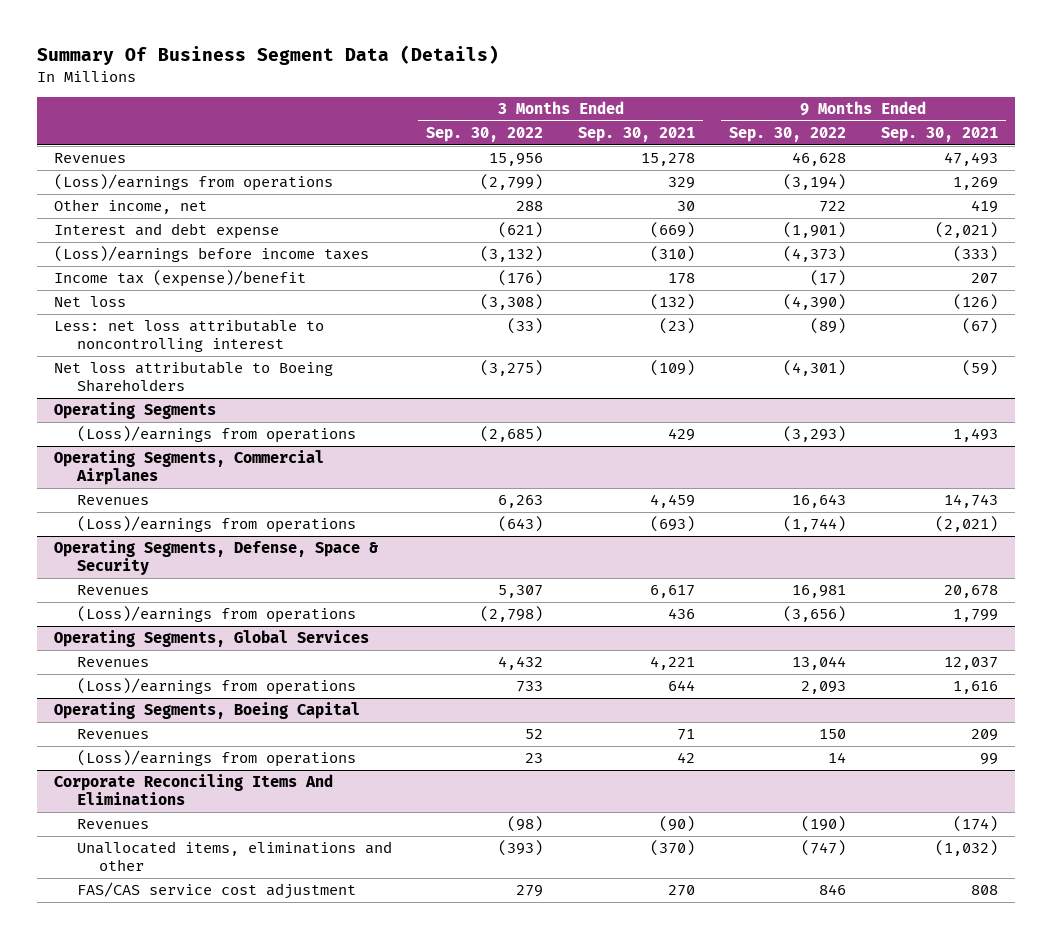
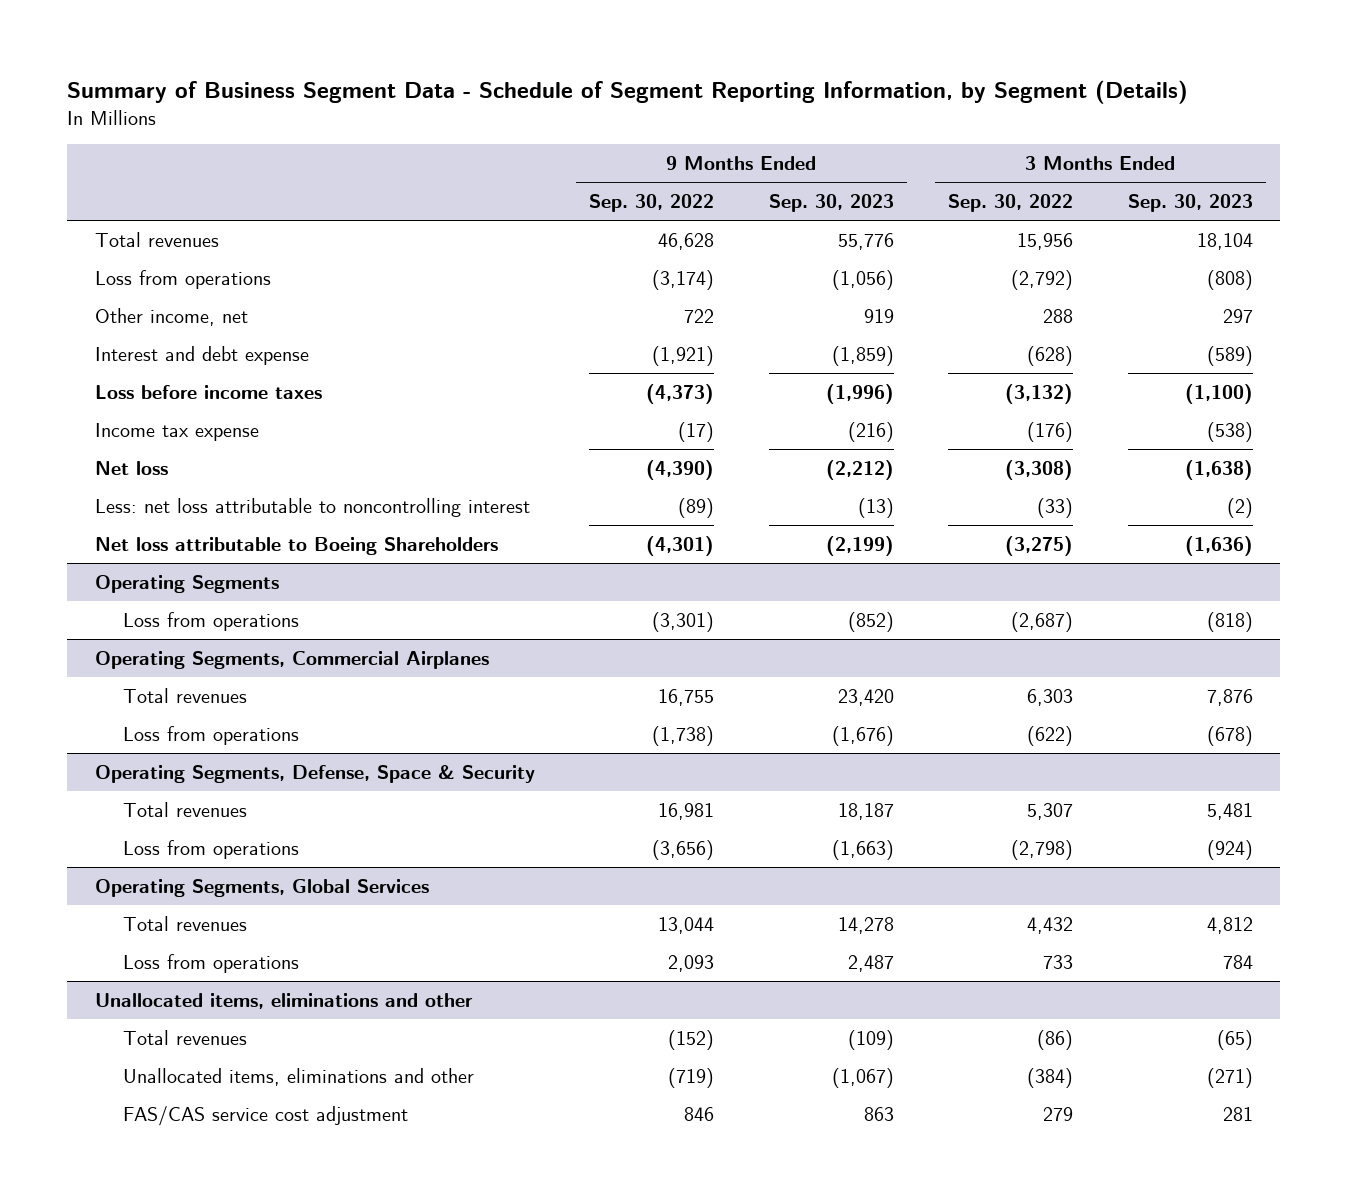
- Summary Of Business Segment Data (Details)
+ Summary of Business Segment Data - Schedule of Segment Reporting Information, by Segment (Details)
- | 3 Months Ended Sep. 30, 2022 | 3 Months Ended Sep. 30, 2021 | 9 Months Ended Sep. 30, 2022 | 9 Months Ended Sep. 30, 2021
+ | 9 Months Ended Sep. 30, 2022 | 9 Months Ended Sep. 30, 2023 | 3 Months Ended Sep. 30, 2022 | 3 Months Ended Sep. 30, 2023
- Revenues | 15,956 | 15,278 | 46,628 | 47,493
- (Loss)/earnings from operations | (2,799) | 329 | (3,194) | 1,269
+ Total revenues | 46,628 | 55,776 | 15,956 | 18,104
+ Loss from operations | (3,174) | (1,056) | (2,792) | (808)
- Interest and debt expense | (621) | (669) | (1,901) | (2,021)
- (Loss)/earnings before income taxes | (3,132) | (310) | (4,373) | (333)
- Income tax (expense)/benefit | (176) | 178 | (17) | 207
+ Interest and debt expense | (1,921) | (1,859) | (628) | (589)
+ Loss before income taxes | (4,373) | (1,996) | (3,132) | (1,100)
+ Income tax expense | (17) | (216) | (176) | (538)
@ Operating Segments
- (Loss)/earnings from operations | (2,685) | 429 | (3,293) | 1,493
+ Loss from operations | (3,301) | (852) | (2,687) | (818)
@ Operating Segments, Commercial Airplanes
- Revenues | 6,263 | 4,459 | 16,643 | 14,743
- (Loss)/earnings from operations | (643) | (693) | (1,744) | (2,021)
+ Total revenues | 16,755 | 23,420 | 6,303 | 7,876
+ Loss from operations | (1,738) | (1,676) | (622) | (678)
@ Operating Segments, Defense, Space & Security
- Revenues | 5,307 | 6,617 | 16,981 | 20,678
- (Loss)/earnings from operations | (2,798) | 436 | (3,656) | 1,799
+ Total revenues | 16,981 | 18,187 | 5,307 | 5,481
+ Loss from operations | (3,656) | (1,663) | (2,798) | (924)
@ Operating Segments, Global Services
- Revenues | 4,432 | 4,221 | 13,044 | 12,037
- (Loss)/earnings from operations | 733 | 644 | 2,093 | 1,616
- Operating Segments, Boeing Capital
- Revenues | 52 | 71 | 150 | 209
- (Loss)/earnings from operations | 23 | 42 | 14 | 99
- Corporate Reconciling Items And Eliminations
- Revenues | (98) | (90) | (190) | (174)
- Unallocated items, eliminations and other | (393) | (370) | (747) | (1,032)
@ Operating Segments, Global Services
+ Total revenues | 13,044 | 14,278 | 4,432 | 4,812
+ Loss from operations | 2,093 | 2,487 | 733 | 784
+ Unallocated items, eliminations and other
+ Total revenues | (152) | (109) | (86) | (65)
+ Unallocated items, eliminations and other | (719) | (1,067) | (384) | (271)

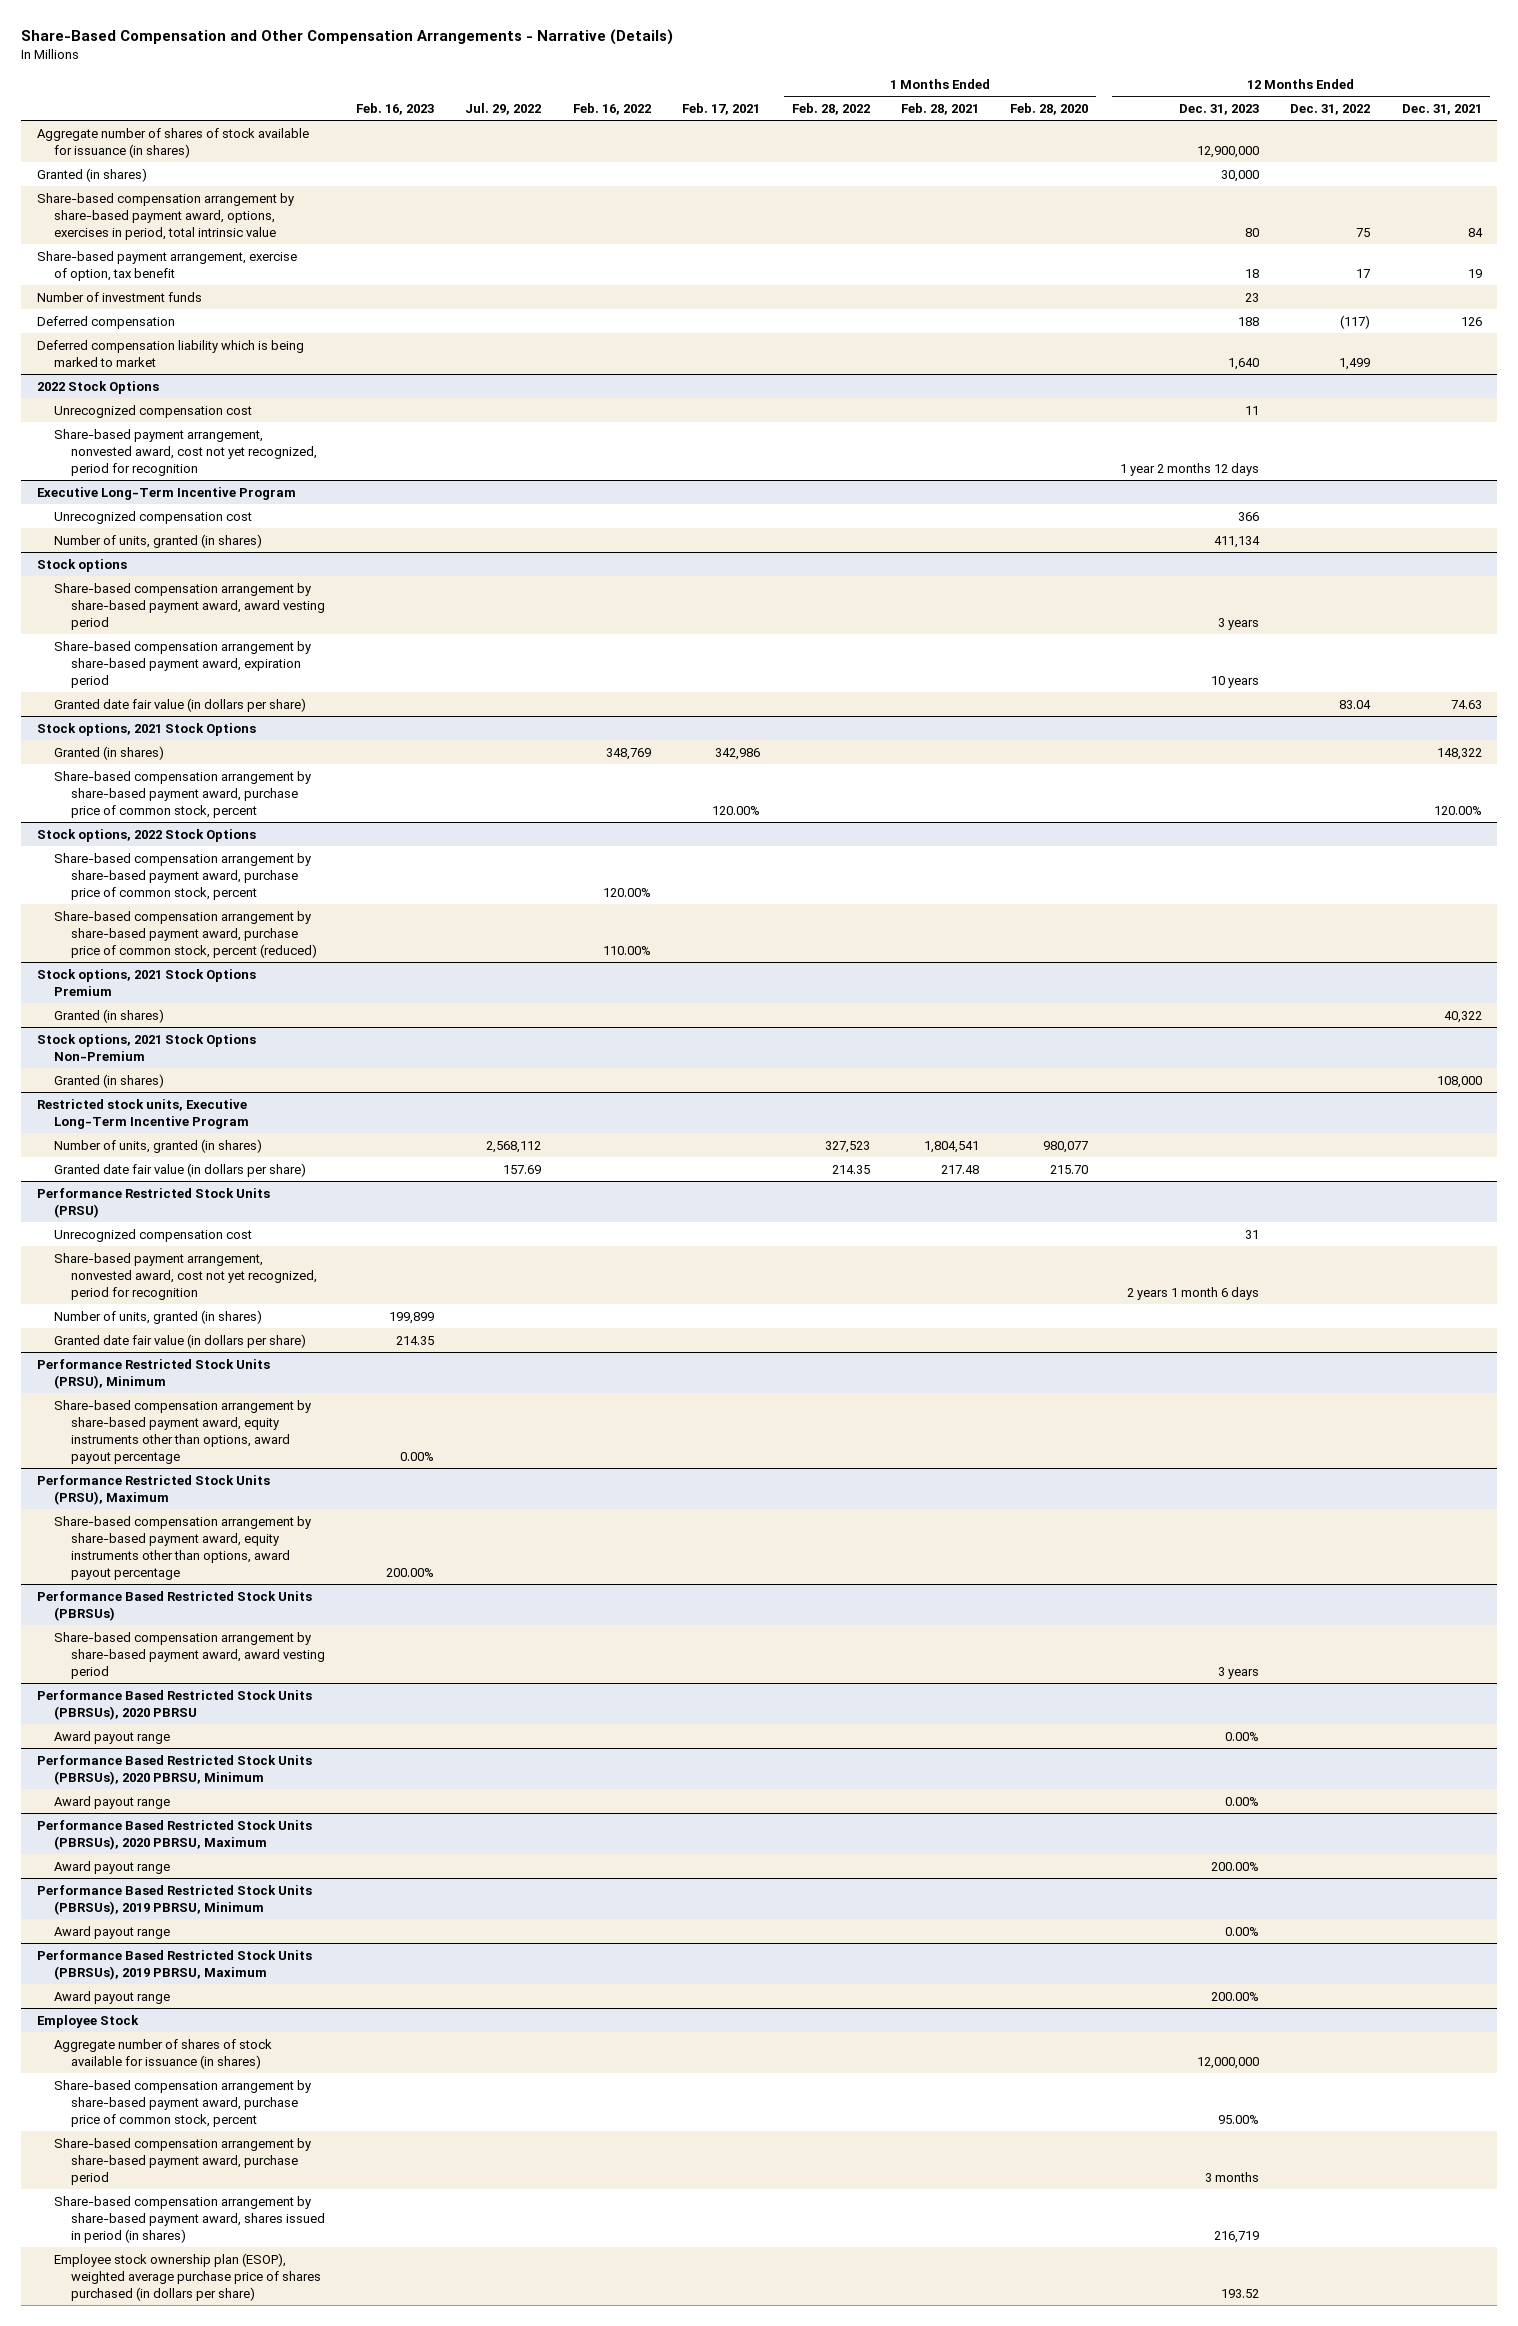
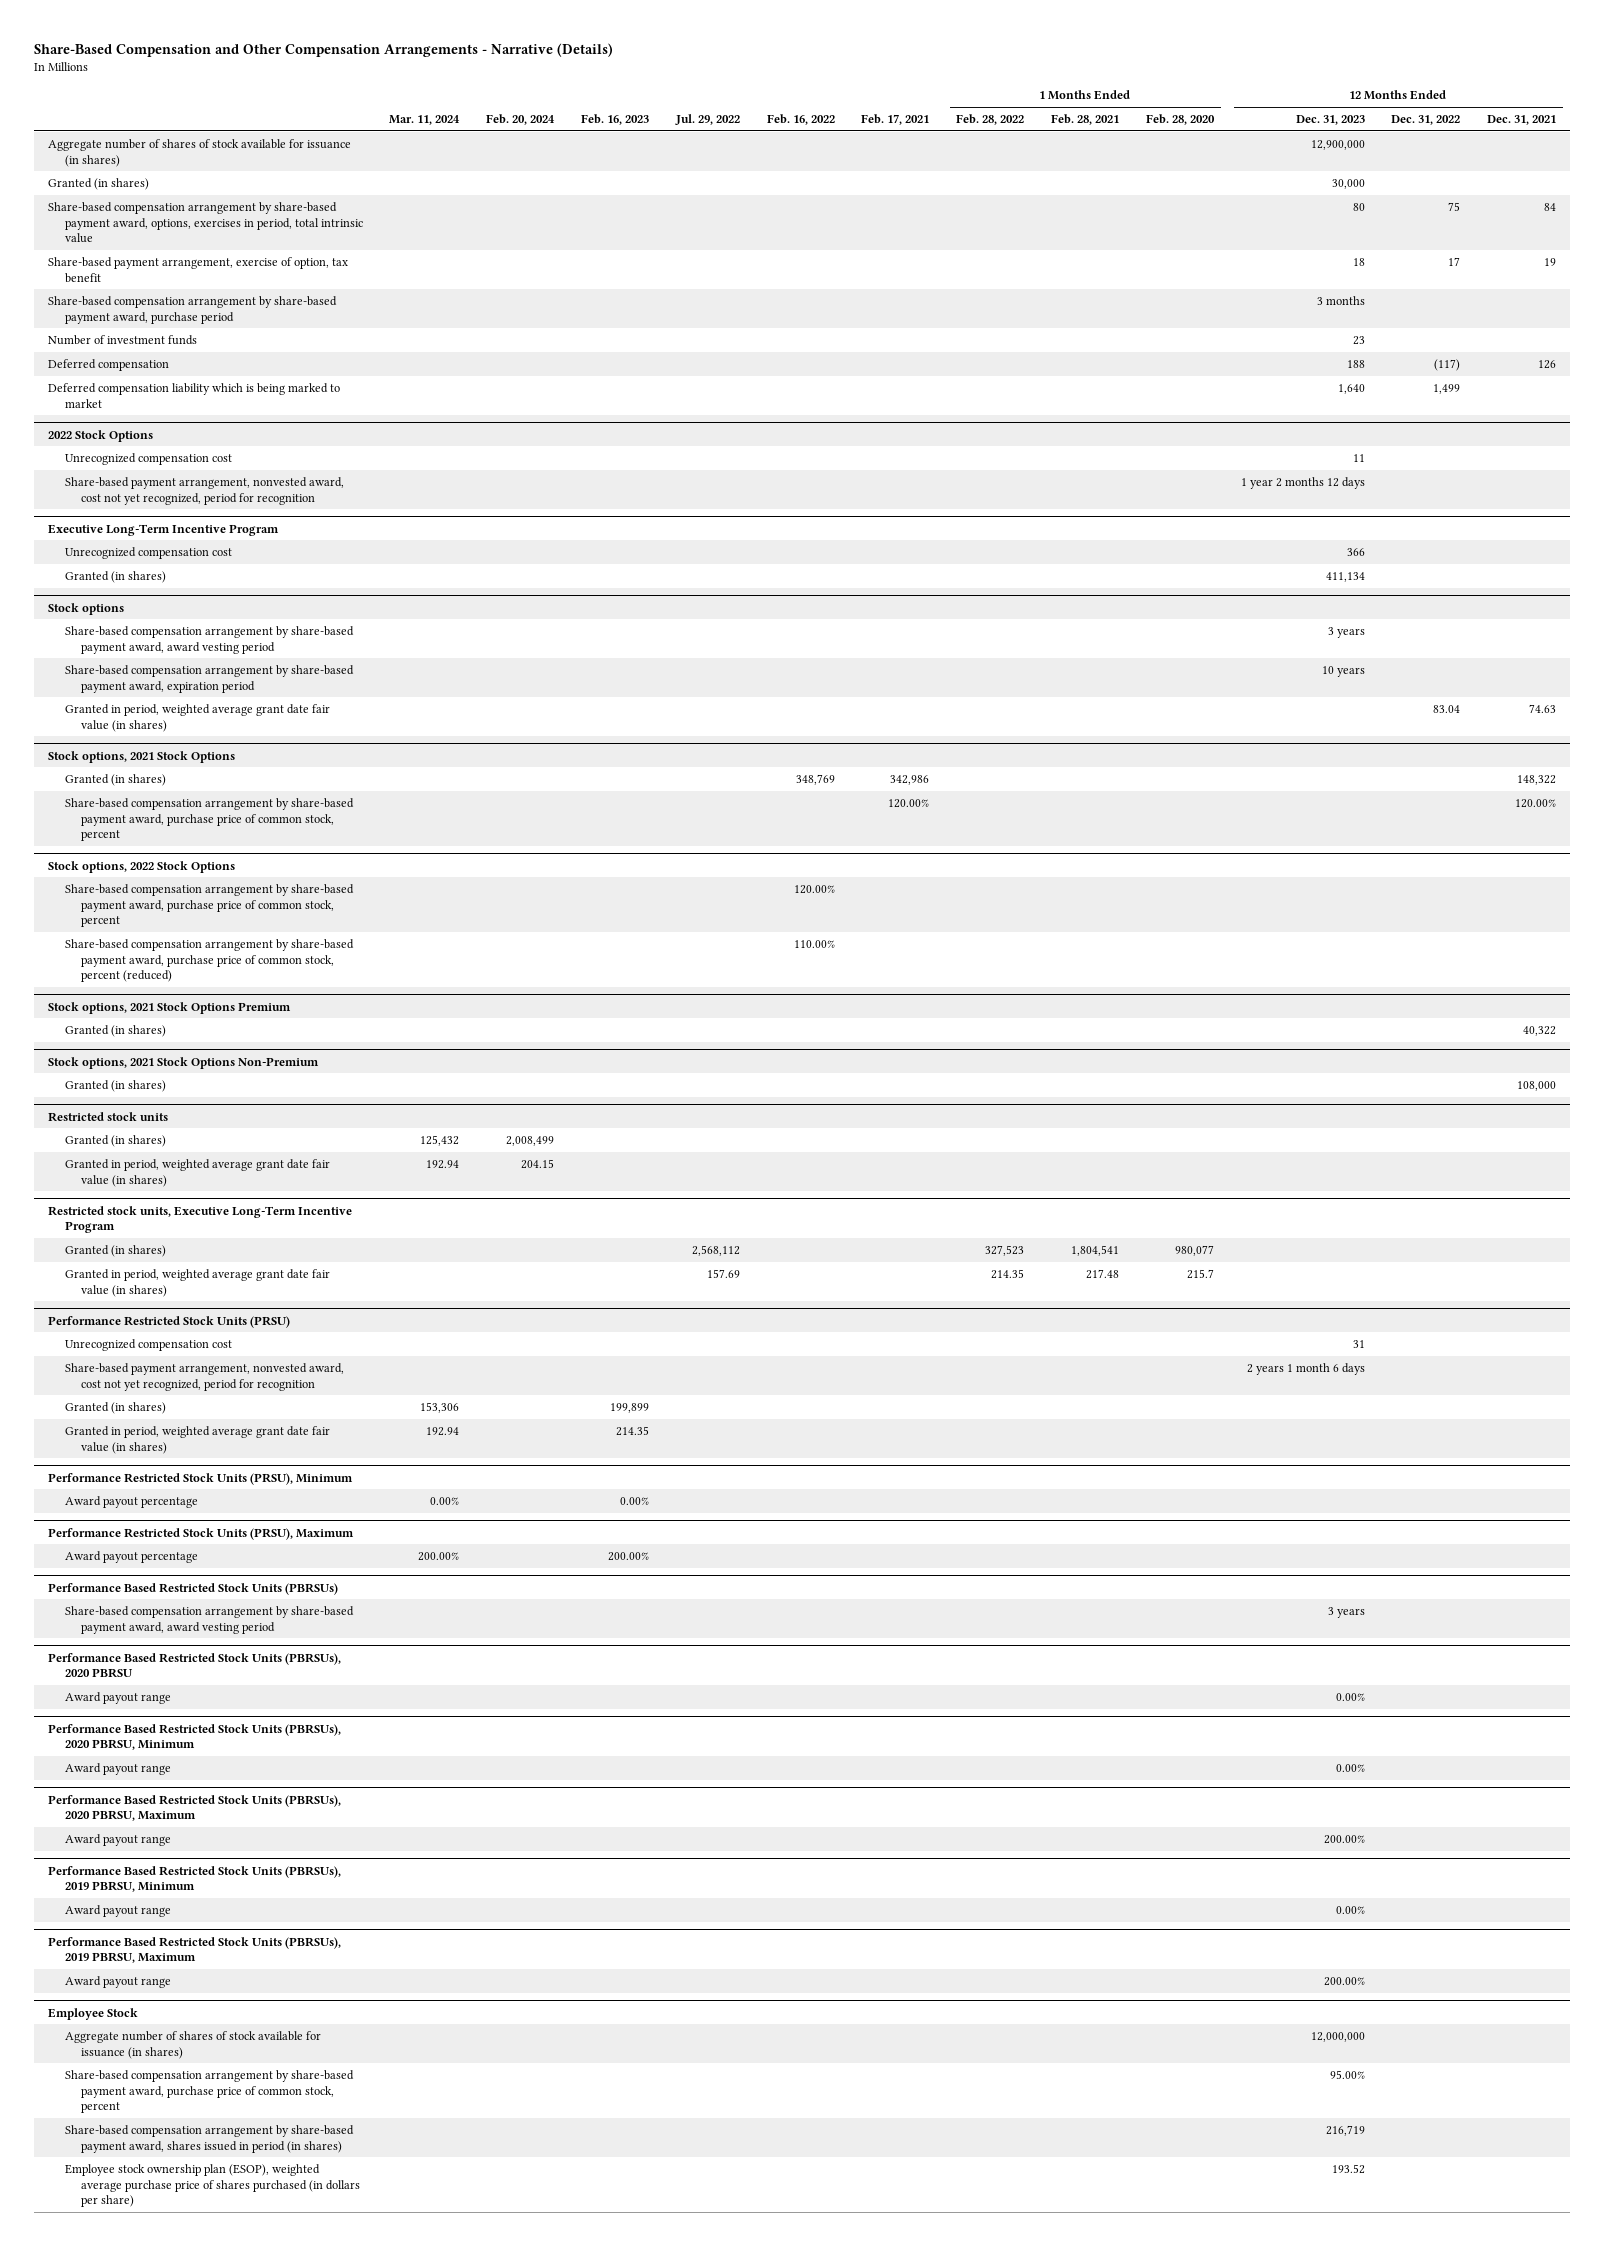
- | Feb. 16, 2023 | Jul. 29, 2022 | Feb. 16, 2022 | Feb. 17, 2021 | 1 Months Ended Feb. 28, 2022 | 1 Months Ended Feb. 28, 2021 | 1 Months Ended Feb. 28, 2020 | 12 Months Ended Dec. 31, 2023 | 12 Months Ended Dec. 31, 2022 | 12 Months Ended Dec. 31, 2021
+ | Mar. 11, 2024 | Feb. 20, 2024 | Feb. 16, 2023 | Jul. 29, 2022 | Feb. 16, 2022 | Feb. 17, 2021 | 1 Months Ended Feb. 28, 2022 | 1 Months Ended Feb. 28, 2021 | 1 Months Ended Feb. 28, 2020 | 12 Months Ended Dec. 31, 2023 | 12 Months Ended Dec. 31, 2022 | 12 Months Ended Dec. 31, 2021
+ Share-based compensation arrangement by share-based payment award, purchase period | | | | | | | | | | 3 months | |
@ Executive Long-Term Incentive Program
- Number of units, granted (in shares) | | | | | | | | 411,134 | |
+ Granted (in shares) | | | | | | | | | | 411,134 | |
@ Stock options
- Granted date fair value (in dollars per share) | | | | | | | | | 83.04 | 74.63
+ Granted in period, weighted average grant date fair value (in shares) | | | | | | | | | | | 83.04 | 74.63
+ Restricted stock units
+ Granted (in shares) | 125,432 | 2,008,499 | | | | | | | | | |
+ Granted in period, weighted average grant date fair value (in shares) | 192.94 | 204.15 | | | | | | | | | |
@ Restricted stock units, Executive Long-Term Incentive Program
- Number of units, granted (in shares) | | 2,568,112 | | | 327,523 | 1,804,541 | 980,077 | | |
- Granted date fair value (in dollars per share) | | 157.69 | | | 214.35 | 217.48 | 215.70 | | |
+ Granted (in shares) | | | | 2,568,112 | | | 327,523 | 1,804,541 | 980,077 | | |
+ Granted in period, weighted average grant date fair value (in shares) | | | | 157.69 | | | 214.35 | 217.48 | 215.7 | | |
@ Performance Restricted Stock Units (PRSU)
- Number of units, granted (in shares) | 199,899 | | | | | | | | |
- Granted date fair value (in dollars per share) | 214.35 | | | | | | | | |
+ Granted (in shares) | 153,306 | | 199,899 | | | | | | | | |
+ Granted in period, weighted average grant date fair value (in shares) | 192.94 | | 214.35 | | | | | | | | |
@ Performance Restricted Stock Units (PRSU), Minimum
- Share-based compensation arrangement by share-based payment award, equity instruments other than options, award payout percentage | 0.00% | | | | | | | | |
+ Award payout percentage | 0.00% | | 0.00% | | | | | | | | |
@ Performance Restricted Stock Units (PRSU), Maximum
- Share-based compensation arrangement by share-based payment award, equity instruments other than options, award payout percentage | 200.00% | | | | | | | | |
+ Award payout percentage | 200.00% | | 200.00% | | | | | | | | |
@ Employee Stock
- Share-based compensation arrangement by share-based payment award, purchase period | | | | | | | | 3 months | |

